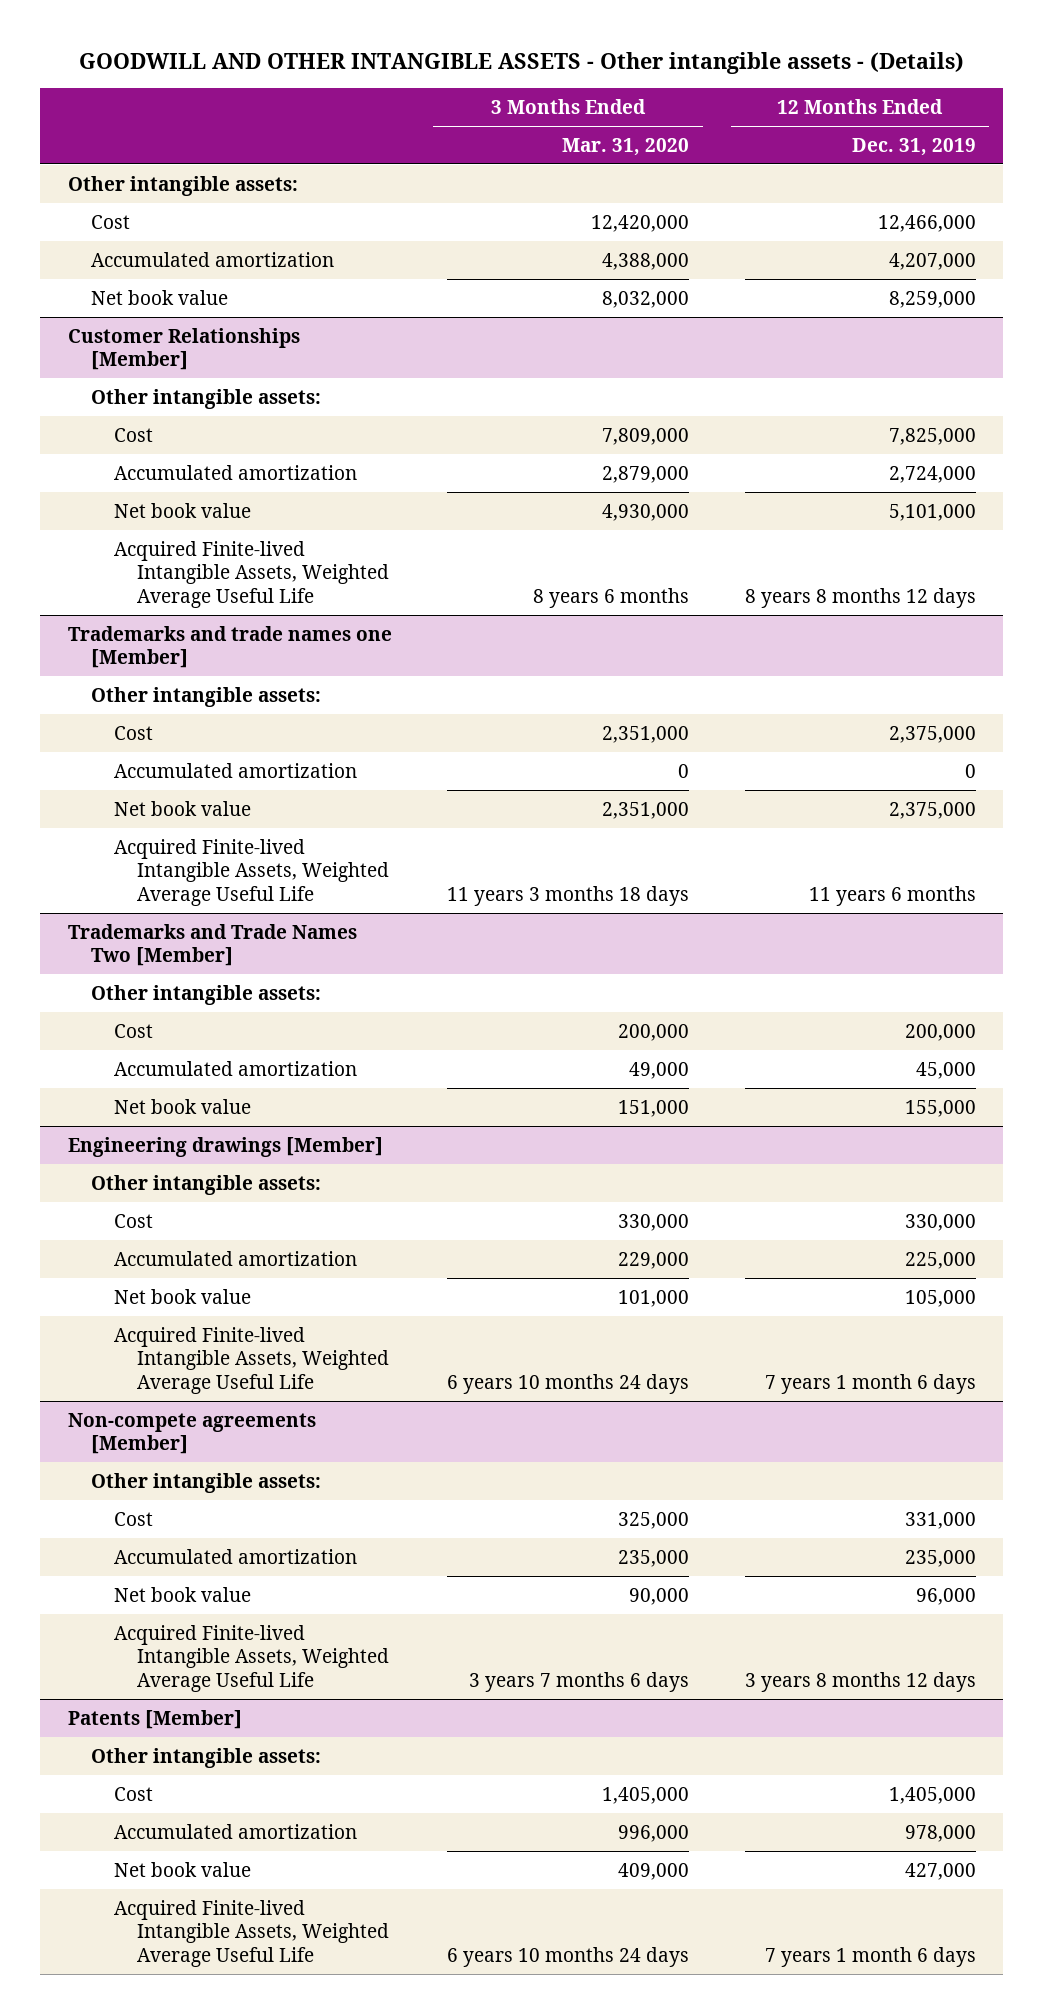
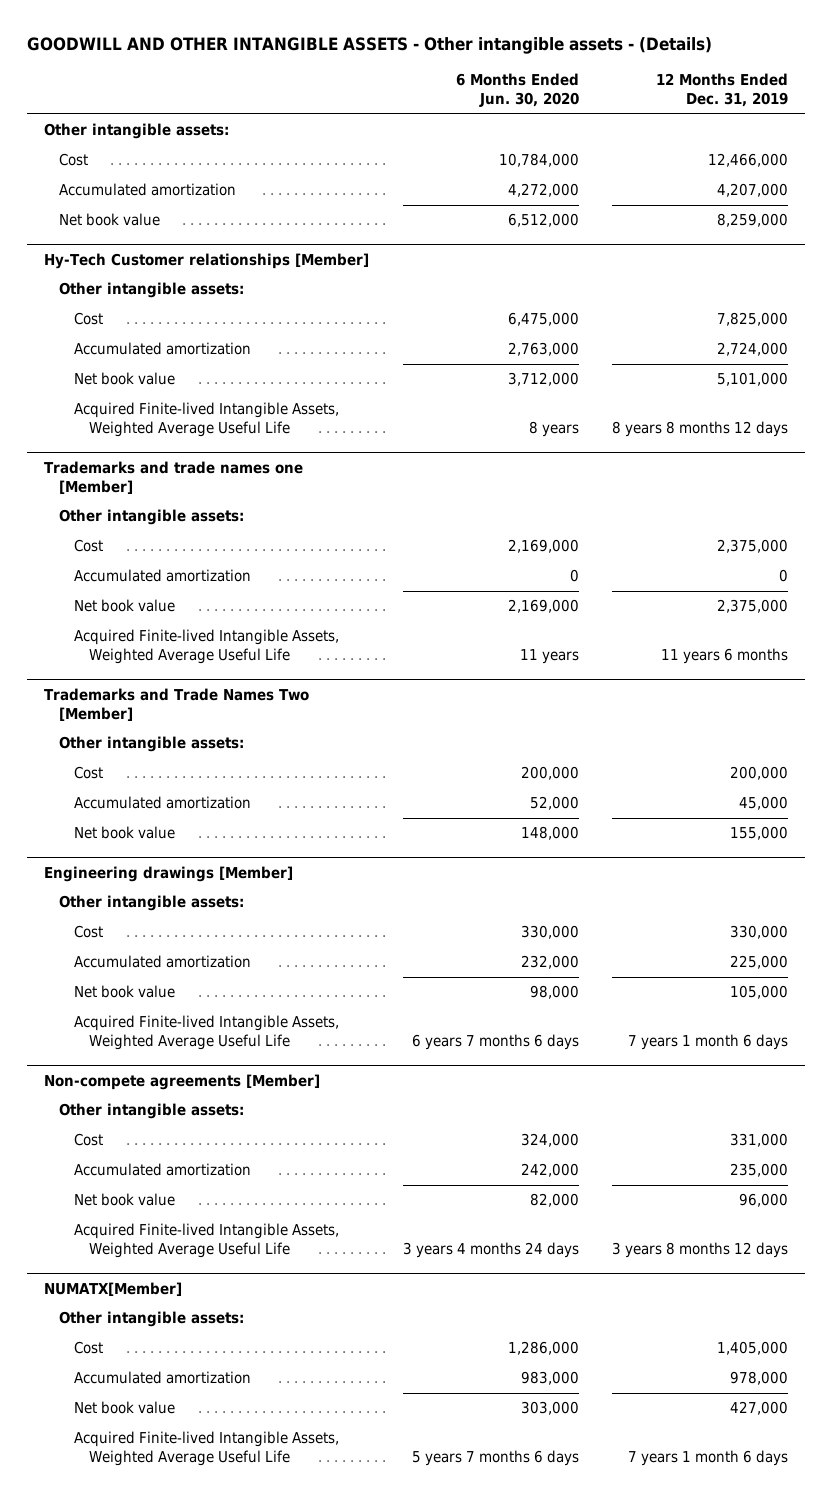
- | 3 Months Ended Mar. 31, 2020 | 12 Months Ended Dec. 31, 2019
+ | 6 Months Ended Jun. 30, 2020 | 12 Months Ended Dec. 31, 2019
- Customer Relationships [Member]
+ Hy-Tech Customer relationships [Member]
- Patents [Member]
+ NUMATX[Member]

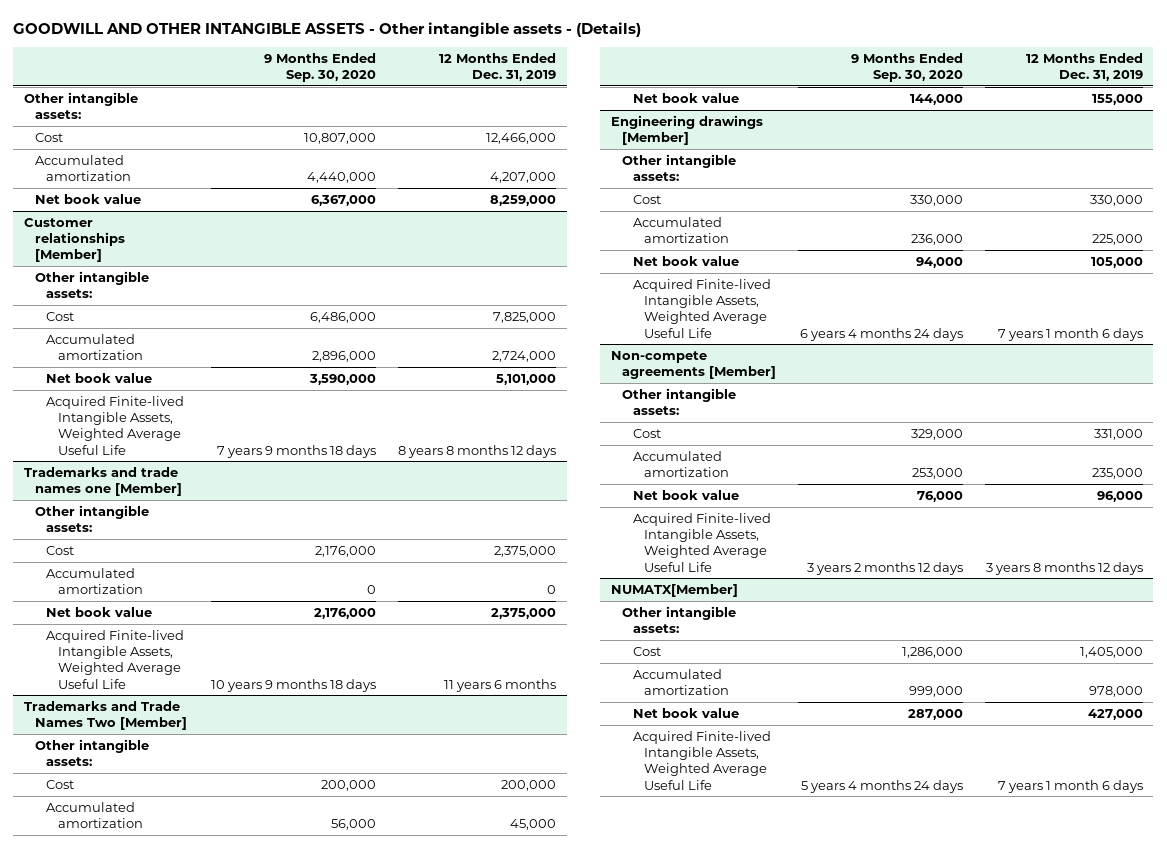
- | 6 Months Ended Jun. 30, 2020 | 12 Months Ended Dec. 31, 2019
+ | 9 Months Ended Sep. 30, 2020 | 12 Months Ended Dec. 31, 2019
- Hy-Tech Customer relationships [Member]
+ Customer relationships [Member]

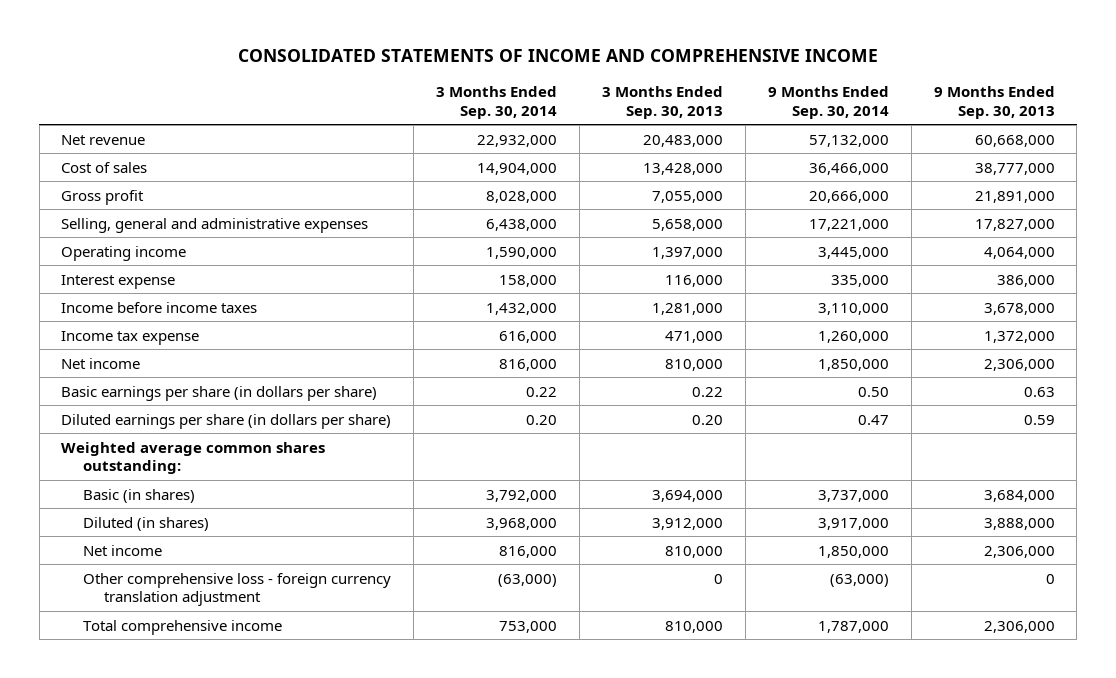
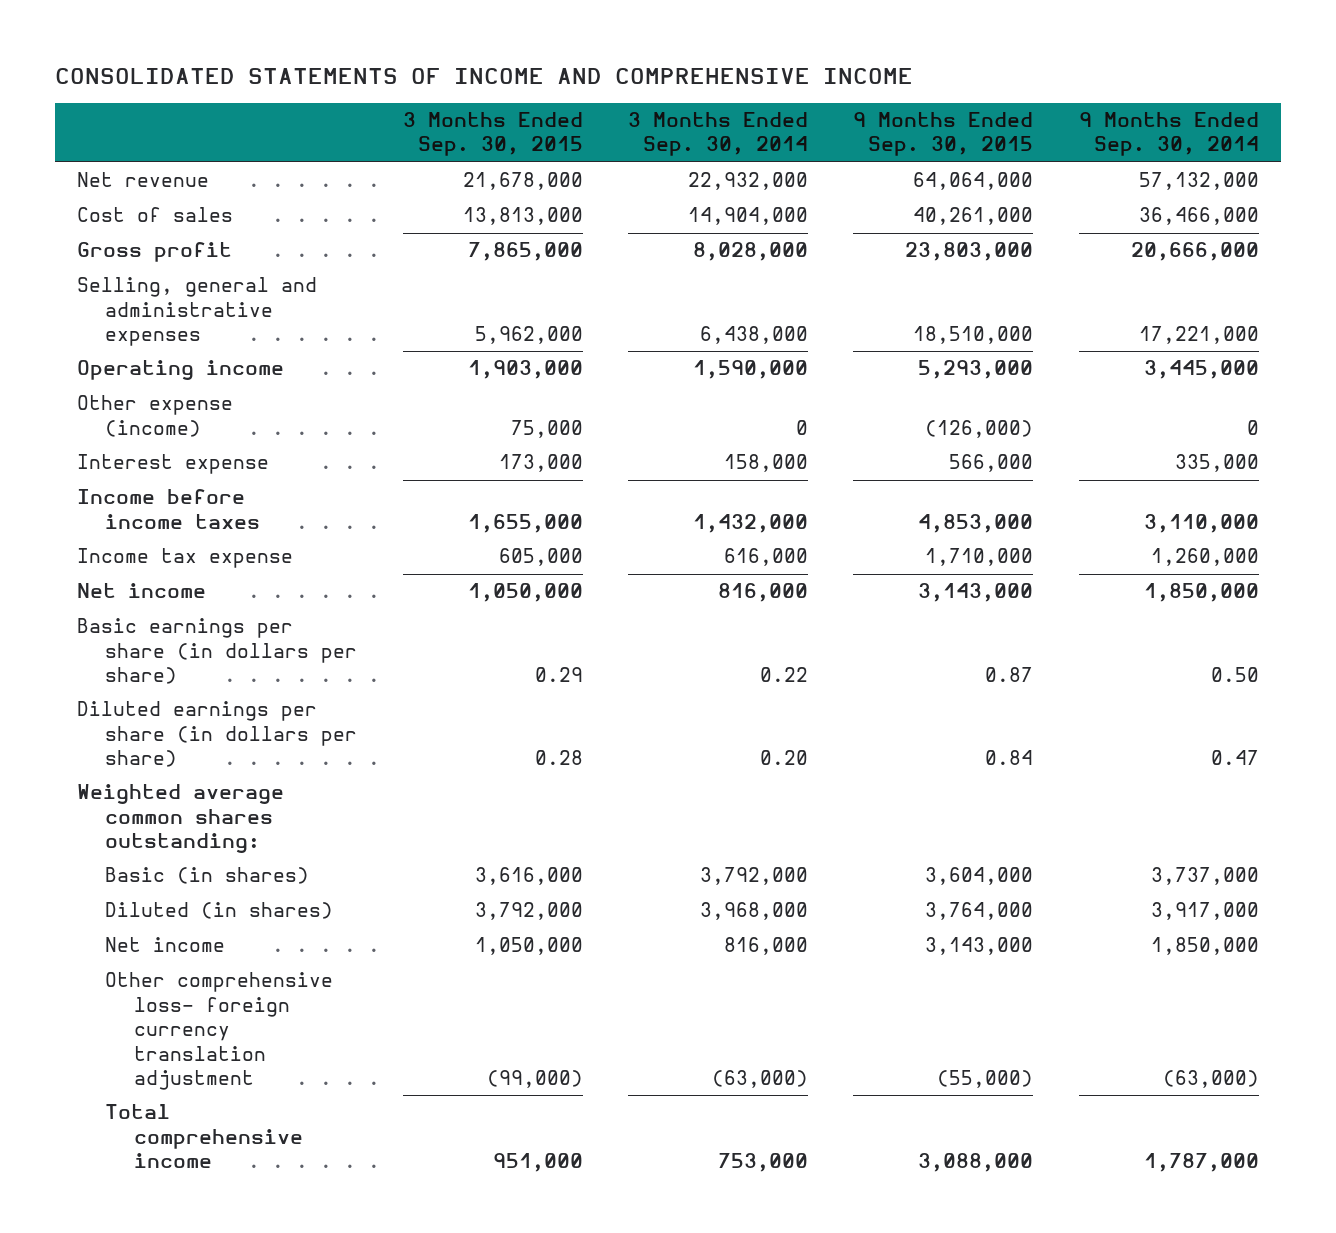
- | 3 Months Ended Sep. 30, 2014 | 3 Months Ended Sep. 30, 2013 | 9 Months Ended Sep. 30, 2014 | 9 Months Ended Sep. 30, 2013
+ | 3 Months Ended Sep. 30, 2015 | 3 Months Ended Sep. 30, 2014 | 9 Months Ended Sep. 30, 2015 | 9 Months Ended Sep. 30, 2014
+ Other expense (income) | 75,000 | 0 | (126,000) | 0
- Other comprehensive loss - foreign currency translation adjustment | (63,000) | 0 | (63,000) | 0
+ Other comprehensive loss- foreign currency translation adjustment | (99,000) | (63,000) | (55,000) | (63,000)

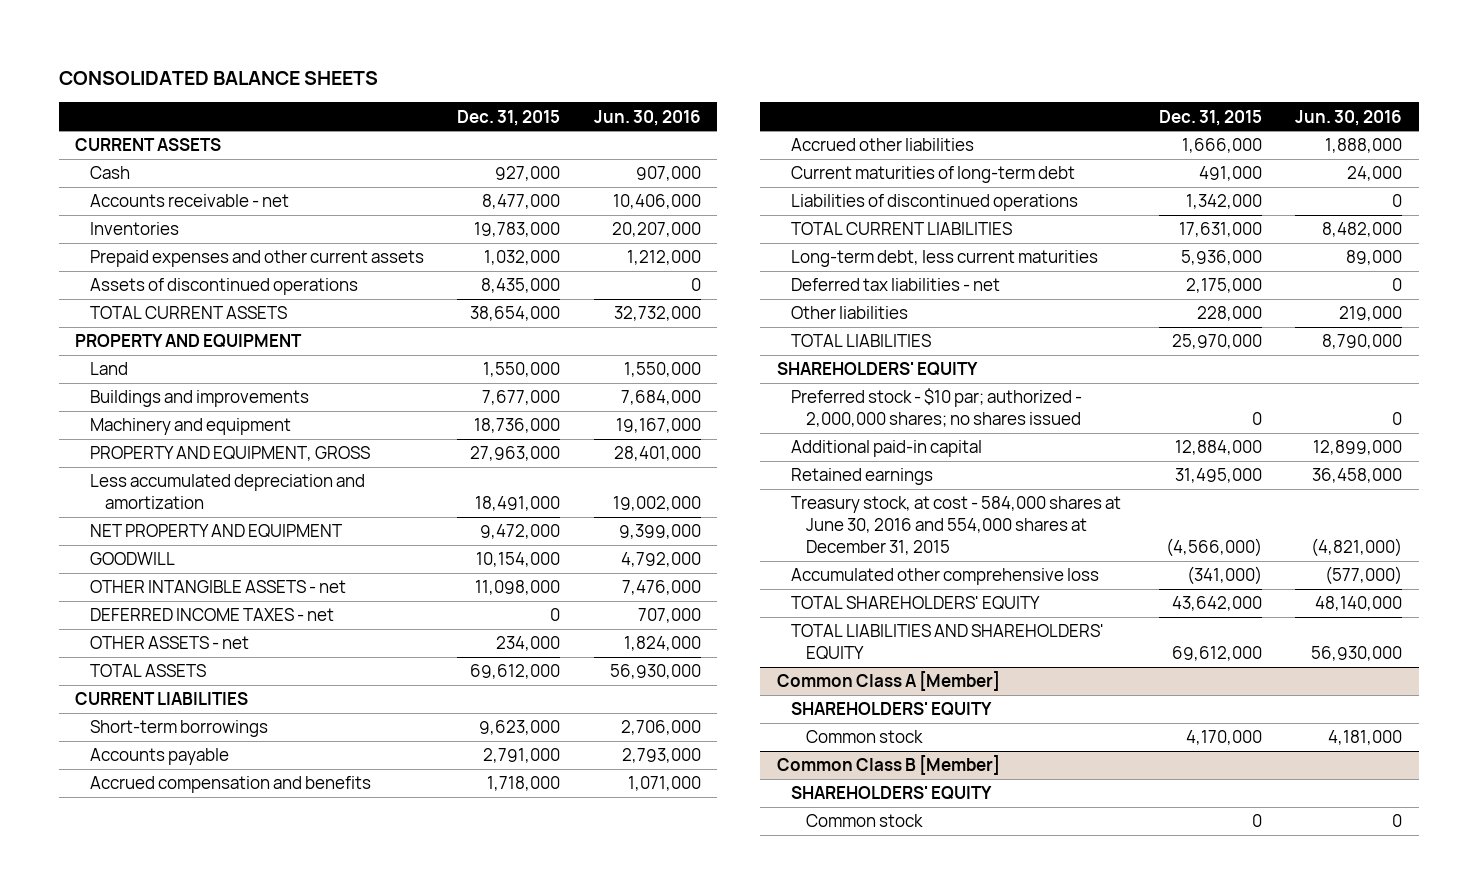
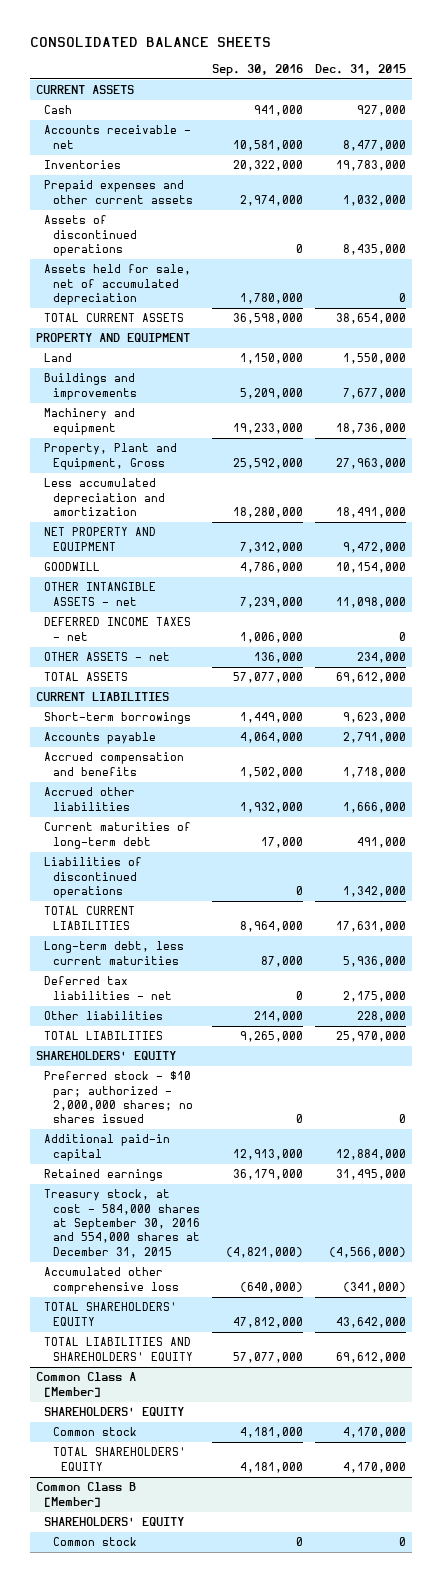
- | Dec. 31, 2015 | Jun. 30, 2016
+ | Sep. 30, 2016 | Dec. 31, 2015
+ Assets held for sale, net of accumulated depreciation | 1,780,000 | 0
- PROPERTY AND EQUIPMENT, GROSS | 27,963,000 | 28,401,000
+ Property, Plant and Equipment, Gross | 25,592,000 | 27,963,000
- Treasury stock, at cost - 584,000 shares at June 30, 2016 and 554,000 shares at December 31, 2015 | (4,566,000) | (4,821,000)
+ Treasury stock, at cost - 584,000 shares at September 30, 2016 and 554,000 shares at December 31, 2015 | (4,821,000) | (4,566,000)
@ Common Class A [Member]
+ TOTAL SHAREHOLDERS' EQUITY | 4,181,000 | 4,170,000

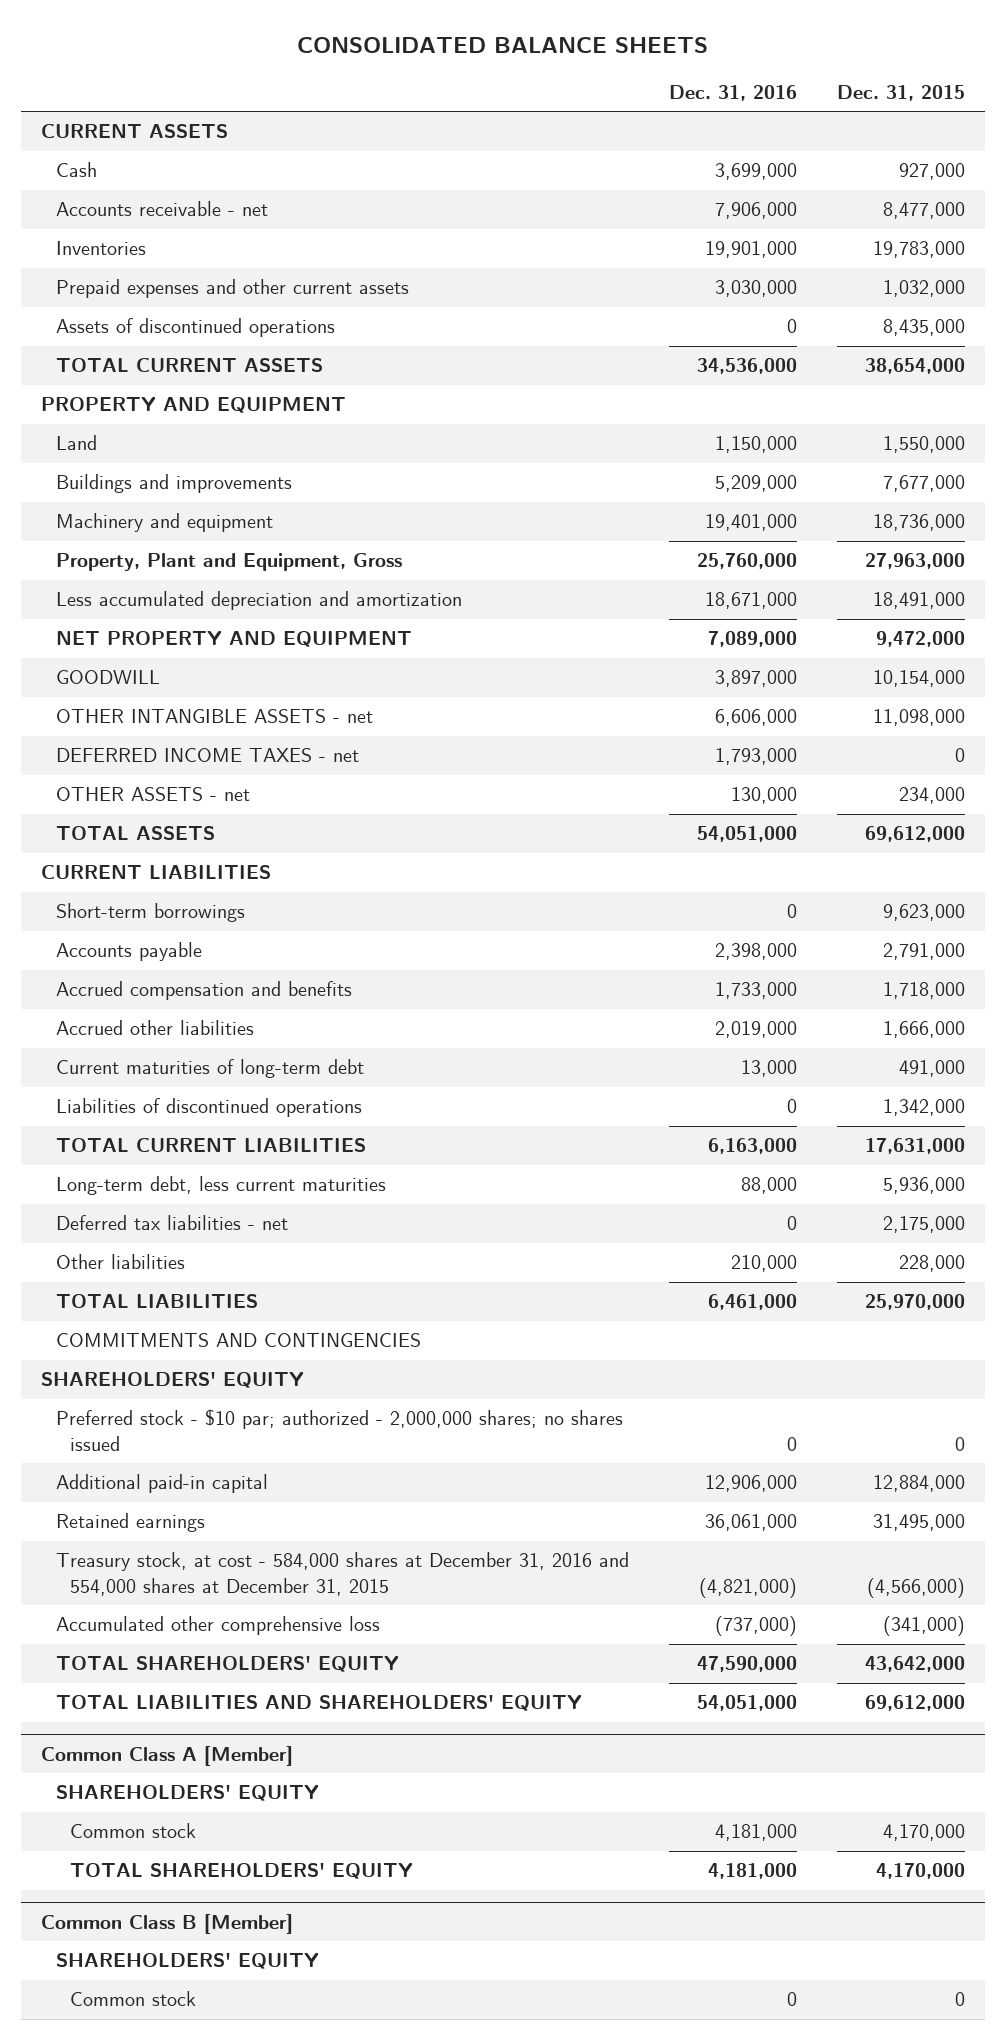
- | Sep. 30, 2016 | Dec. 31, 2015
+ | Dec. 31, 2016 | Dec. 31, 2015
- Assets held for sale, net of accumulated depreciation | 1,780,000 | 0
+ COMMITMENTS AND CONTINGENCIES
- Treasury stock, at cost - 584,000 shares at September 30, 2016 and 554,000 shares at December 31, 2015 | (4,821,000) | (4,566,000)
+ Treasury stock, at cost - 584,000 shares at December 31, 2016 and 554,000 shares at December 31, 2015 | (4,821,000) | (4,566,000)

